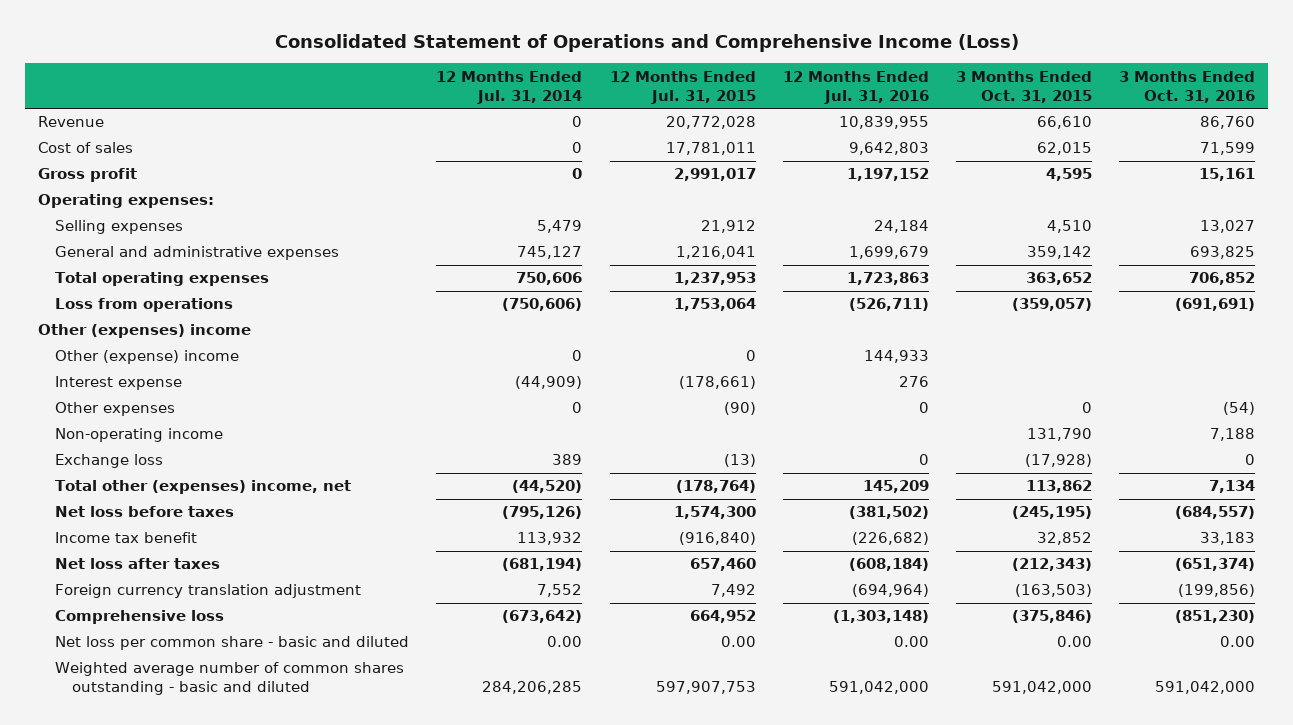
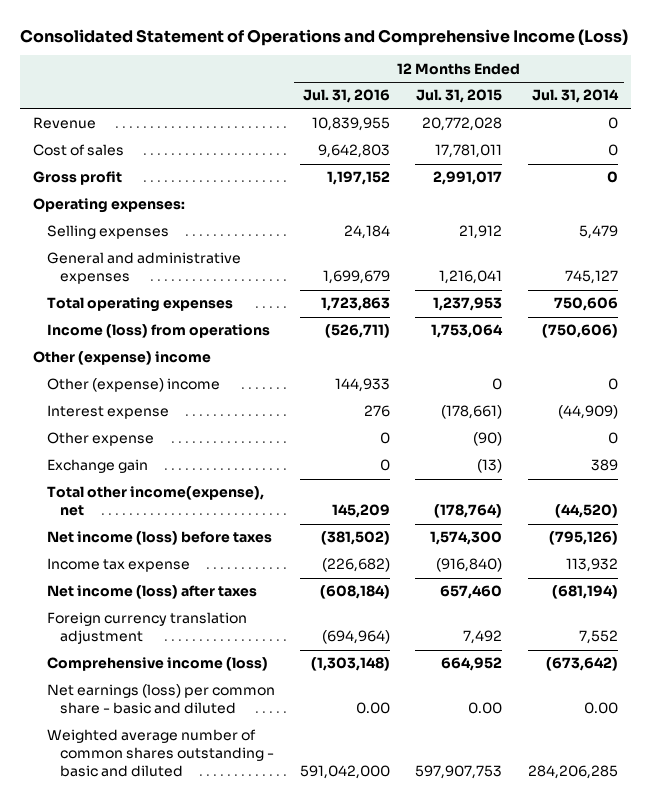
- | 12 Months Ended Jul. 31, 2014 | 12 Months Ended Jul. 31, 2015 | 12 Months Ended Jul. 31, 2016 | 3 Months Ended Oct. 31, 2015 | 3 Months Ended Oct. 31, 2016
+ | 12 Months Ended Jul. 31, 2016 | 12 Months Ended Jul. 31, 2015 | 12 Months Ended Jul. 31, 2014
- Loss from operations | (750,606) | 1,753,064 | (526,711) | (359,057) | (691,691)
- Other (expenses) income
+ Income (loss) from operations | (526,711) | 1,753,064 | (750,606)
+ Other (expense) income
- Other expenses | 0 | (90) | 0 | 0 | (54)
- Non-operating income | | | | 131,790 | 7,188
- Exchange loss | 389 | (13) | 0 | (17,928) | 0
- Total other (expenses) income, net | (44,520) | (178,764) | 145,209 | 113,862 | 7,134
- Net loss before taxes | (795,126) | 1,574,300 | (381,502) | (245,195) | (684,557)
- Income tax benefit | 113,932 | (916,840) | (226,682) | 32,852 | 33,183
- Net loss after taxes | (681,194) | 657,460 | (608,184) | (212,343) | (651,374)
+ Other expense | 0 | (90) | 0
+ Exchange gain | 0 | (13) | 389
+ Total other income(expense), net | 145,209 | (178,764) | (44,520)
+ Net income (loss) before taxes | (381,502) | 1,574,300 | (795,126)
+ Income tax expense | (226,682) | (916,840) | 113,932
+ Net income (loss) after taxes | (608,184) | 657,460 | (681,194)
- Comprehensive loss | (673,642) | 664,952 | (1,303,148) | (375,846) | (851,230)
- Net loss per common share - basic and diluted | 0.00 | 0.00 | 0.00 | 0.00 | 0.00
+ Comprehensive income (loss) | (1,303,148) | 664,952 | (673,642)
+ Net earnings (loss) per common share - basic and diluted | 0.00 | 0.00 | 0.00

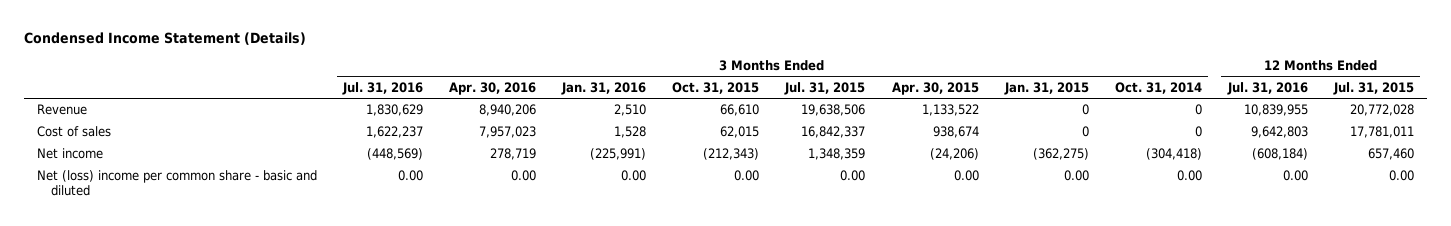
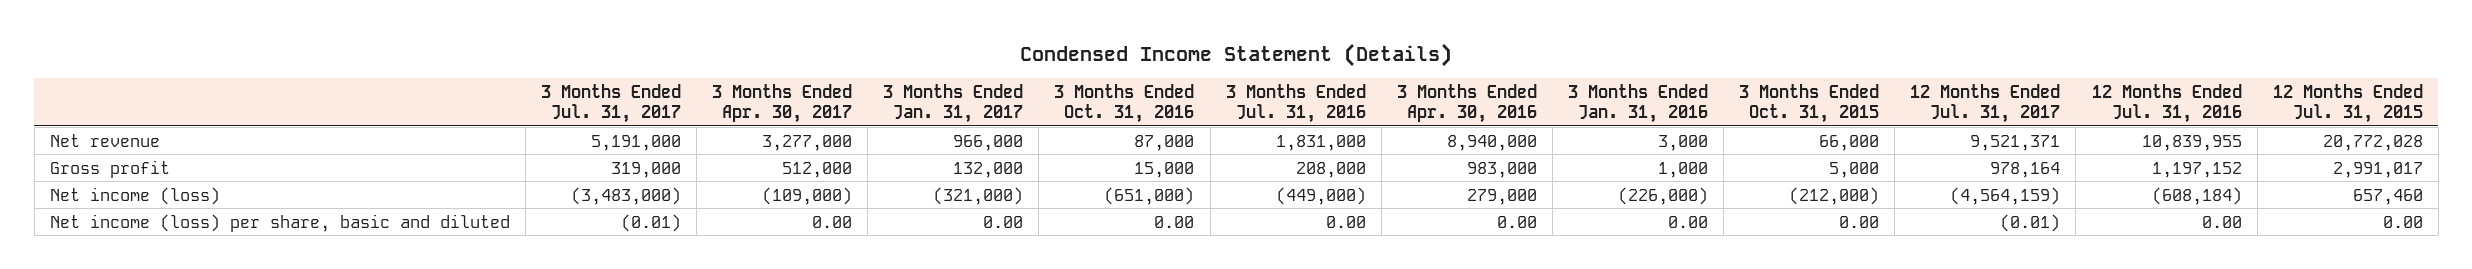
- | 3 Months Ended Jul. 31, 2016 | 3 Months Ended Apr. 30, 2016 | 3 Months Ended Jan. 31, 2016 | 3 Months Ended Oct. 31, 2015 | 3 Months Ended Jul. 31, 2015 | 3 Months Ended Apr. 30, 2015 | 3 Months Ended Jan. 31, 2015 | 3 Months Ended Oct. 31, 2014 | 12 Months Ended Jul. 31, 2016 | 12 Months Ended Jul. 31, 2015
+ | 3 Months Ended Jul. 31, 2017 | 3 Months Ended Apr. 30, 2017 | 3 Months Ended Jan. 31, 2017 | 3 Months Ended Oct. 31, 2016 | 3 Months Ended Jul. 31, 2016 | 3 Months Ended Apr. 30, 2016 | 3 Months Ended Jan. 31, 2016 | 3 Months Ended Oct. 31, 2015 | 12 Months Ended Jul. 31, 2017 | 12 Months Ended Jul. 31, 2016 | 12 Months Ended Jul. 31, 2015
- Revenue | 1,830,629 | 8,940,206 | 2,510 | 66,610 | 19,638,506 | 1,133,522 | 0 | 0 | 10,839,955 | 20,772,028
- Cost of sales | 1,622,237 | 7,957,023 | 1,528 | 62,015 | 16,842,337 | 938,674 | 0 | 0 | 9,642,803 | 17,781,011
- Net income | (448,569) | 278,719 | (225,991) | (212,343) | 1,348,359 | (24,206) | (362,275) | (304,418) | (608,184) | 657,460
- Net (loss) income per common share - basic and diluted | 0.00 | 0.00 | 0.00 | 0.00 | 0.00 | 0.00 | 0.00 | 0.00 | 0.00 | 0.00
+ Net revenue | 5,191,000 | 3,277,000 | 966,000 | 87,000 | 1,831,000 | 8,940,000 | 3,000 | 66,000 | 9,521,371 | 10,839,955 | 20,772,028
+ Gross profit | 319,000 | 512,000 | 132,000 | 15,000 | 208,000 | 983,000 | 1,000 | 5,000 | 978,164 | 1,197,152 | 2,991,017
+ Net income (loss) | (3,483,000) | (109,000) | (321,000) | (651,000) | (449,000) | 279,000 | (226,000) | (212,000) | (4,564,159) | (608,184) | 657,460
+ Net income (loss) per share, basic and diluted | (0.01) | 0.00 | 0.00 | 0.00 | 0.00 | 0.00 | 0.00 | 0.00 | (0.01) | 0.00 | 0.00

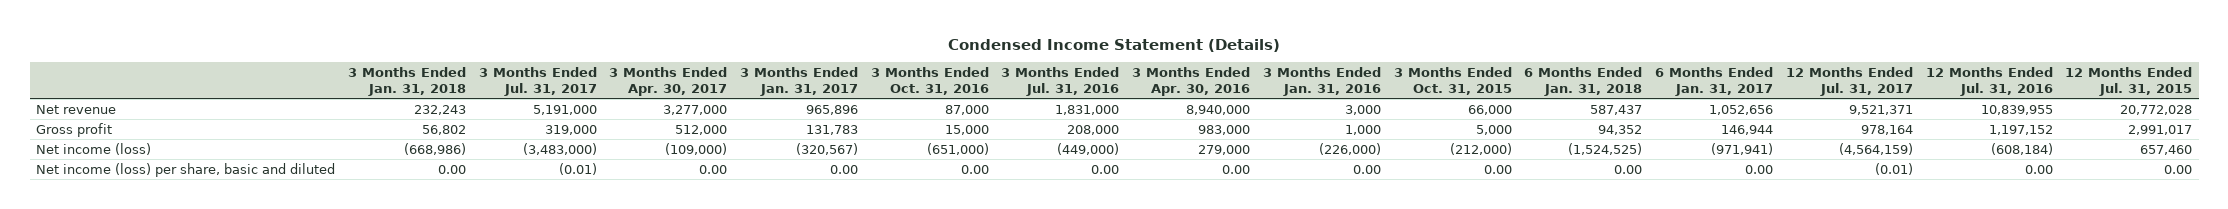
- | 3 Months Ended Jul. 31, 2017 | 3 Months Ended Apr. 30, 2017 | 3 Months Ended Jan. 31, 2017 | 3 Months Ended Oct. 31, 2016 | 3 Months Ended Jul. 31, 2016 | 3 Months Ended Apr. 30, 2016 | 3 Months Ended Jan. 31, 2016 | 3 Months Ended Oct. 31, 2015 | 12 Months Ended Jul. 31, 2017 | 12 Months Ended Jul. 31, 2016 | 12 Months Ended Jul. 31, 2015
+ | 3 Months Ended Jan. 31, 2018 | 3 Months Ended Jul. 31, 2017 | 3 Months Ended Apr. 30, 2017 | 3 Months Ended Jan. 31, 2017 | 3 Months Ended Oct. 31, 2016 | 3 Months Ended Jul. 31, 2016 | 3 Months Ended Apr. 30, 2016 | 3 Months Ended Jan. 31, 2016 | 3 Months Ended Oct. 31, 2015 | 6 Months Ended Jan. 31, 2018 | 6 Months Ended Jan. 31, 2017 | 12 Months Ended Jul. 31, 2017 | 12 Months Ended Jul. 31, 2016 | 12 Months Ended Jul. 31, 2015
- Net revenue | 5,191,000 | 3,277,000 | 966,000 | 87,000 | 1,831,000 | 8,940,000 | 3,000 | 66,000 | 9,521,371 | 10,839,955 | 20,772,028
- Gross profit | 319,000 | 512,000 | 132,000 | 15,000 | 208,000 | 983,000 | 1,000 | 5,000 | 978,164 | 1,197,152 | 2,991,017
- Net income (loss) | (3,483,000) | (109,000) | (321,000) | (651,000) | (449,000) | 279,000 | (226,000) | (212,000) | (4,564,159) | (608,184) | 657,460
+ Net revenue | 232,243 | 5,191,000 | 3,277,000 | 965,896 | 87,000 | 1,831,000 | 8,940,000 | 3,000 | 66,000 | 587,437 | 1,052,656 | 9,521,371 | 10,839,955 | 20,772,028
+ Gross profit | 56,802 | 319,000 | 512,000 | 131,783 | 15,000 | 208,000 | 983,000 | 1,000 | 5,000 | 94,352 | 146,944 | 978,164 | 1,197,152 | 2,991,017
+ Net income (loss) | (668,986) | (3,483,000) | (109,000) | (320,567) | (651,000) | (449,000) | 279,000 | (226,000) | (212,000) | (1,524,525) | (971,941) | (4,564,159) | (608,184) | 657,460

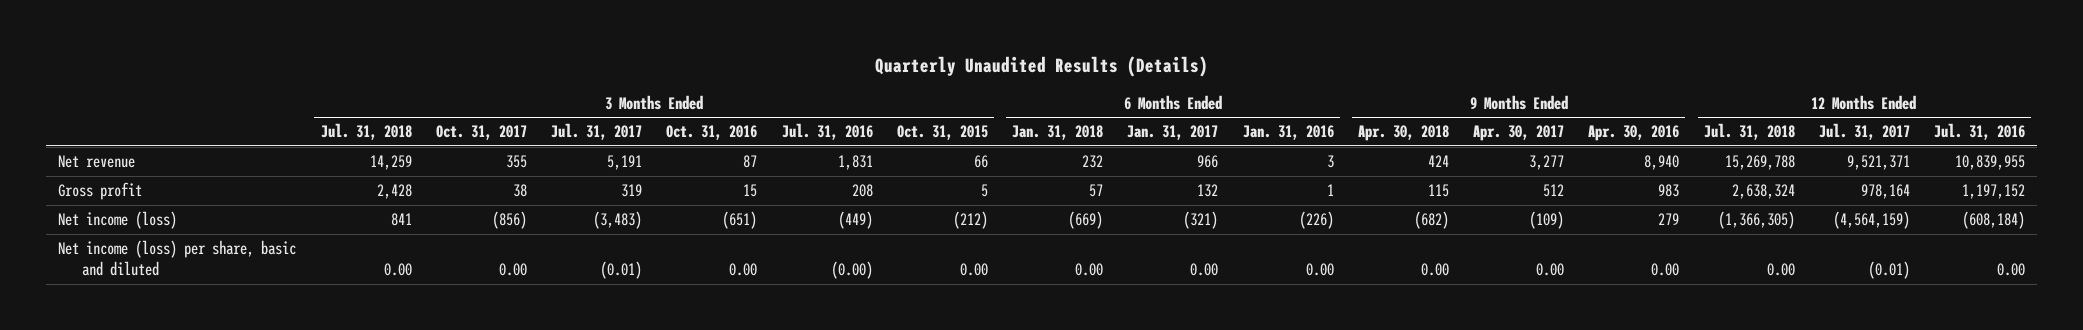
- Condensed Income Statement (Details)
+ Quarterly Unaudited Results (Details)
- | 3 Months Ended Jan. 31, 2018 | 3 Months Ended Jul. 31, 2017 | 3 Months Ended Apr. 30, 2017 | 3 Months Ended Jan. 31, 2017 | 3 Months Ended Oct. 31, 2016 | 3 Months Ended Jul. 31, 2016 | 3 Months Ended Apr. 30, 2016 | 3 Months Ended Jan. 31, 2016 | 3 Months Ended Oct. 31, 2015 | 6 Months Ended Jan. 31, 2018 | 6 Months Ended Jan. 31, 2017 | 12 Months Ended Jul. 31, 2017 | 12 Months Ended Jul. 31, 2016 | 12 Months Ended Jul. 31, 2015
+ | 3 Months Ended Jul. 31, 2018 | 3 Months Ended Oct. 31, 2017 | 3 Months Ended Jul. 31, 2017 | 3 Months Ended Oct. 31, 2016 | 3 Months Ended Jul. 31, 2016 | 3 Months Ended Oct. 31, 2015 | 6 Months Ended Jan. 31, 2018 | 6 Months Ended Jan. 31, 2017 | 6 Months Ended Jan. 31, 2016 | 9 Months Ended Apr. 30, 2018 | 9 Months Ended Apr. 30, 2017 | 9 Months Ended Apr. 30, 2016 | 12 Months Ended Jul. 31, 2018 | 12 Months Ended Jul. 31, 2017 | 12 Months Ended Jul. 31, 2016
- Net revenue | 232,243 | 5,191,000 | 3,277,000 | 965,896 | 87,000 | 1,831,000 | 8,940,000 | 3,000 | 66,000 | 587,437 | 1,052,656 | 9,521,371 | 10,839,955 | 20,772,028
- Gross profit | 56,802 | 319,000 | 512,000 | 131,783 | 15,000 | 208,000 | 983,000 | 1,000 | 5,000 | 94,352 | 146,944 | 978,164 | 1,197,152 | 2,991,017
- Net income (loss) | (668,986) | (3,483,000) | (109,000) | (320,567) | (651,000) | (449,000) | 279,000 | (226,000) | (212,000) | (1,524,525) | (971,941) | (4,564,159) | (608,184) | 657,460
- Net income (loss) per share, basic and diluted | 0.00 | (0.01) | 0.00 | 0.00 | 0.00 | 0.00 | 0.00 | 0.00 | 0.00 | 0.00 | 0.00 | (0.01) | 0.00 | 0.00
+ Net revenue | 14,259 | 355 | 5,191 | 87 | 1,831 | 66 | 232 | 966 | 3 | 424 | 3,277 | 8,940 | 15,269,788 | 9,521,371 | 10,839,955
+ Gross profit | 2,428 | 38 | 319 | 15 | 208 | 5 | 57 | 132 | 1 | 115 | 512 | 983 | 2,638,324 | 978,164 | 1,197,152
+ Net income (loss) | 841 | (856) | (3,483) | (651) | (449) | (212) | (669) | (321) | (226) | (682) | (109) | 279 | (1,366,305) | (4,564,159) | (608,184)
+ Net income (loss) per share, basic and diluted | 0.00 | 0.00 | (0.01) | 0.00 | (0.00) | 0.00 | 0.00 | 0.00 | 0.00 | 0.00 | 0.00 | 0.00 | 0.00 | (0.01) | 0.00

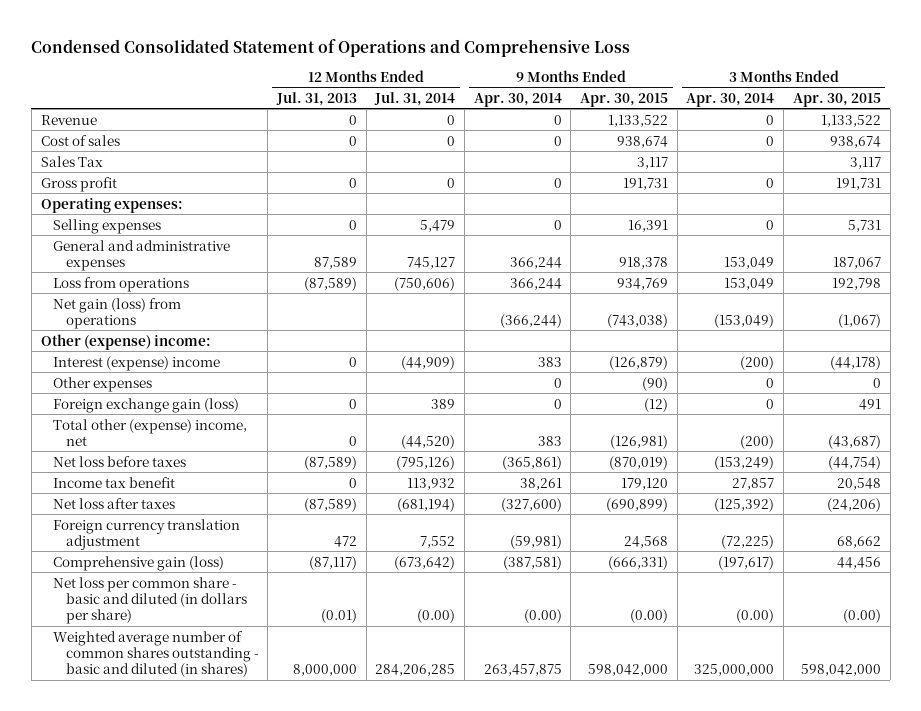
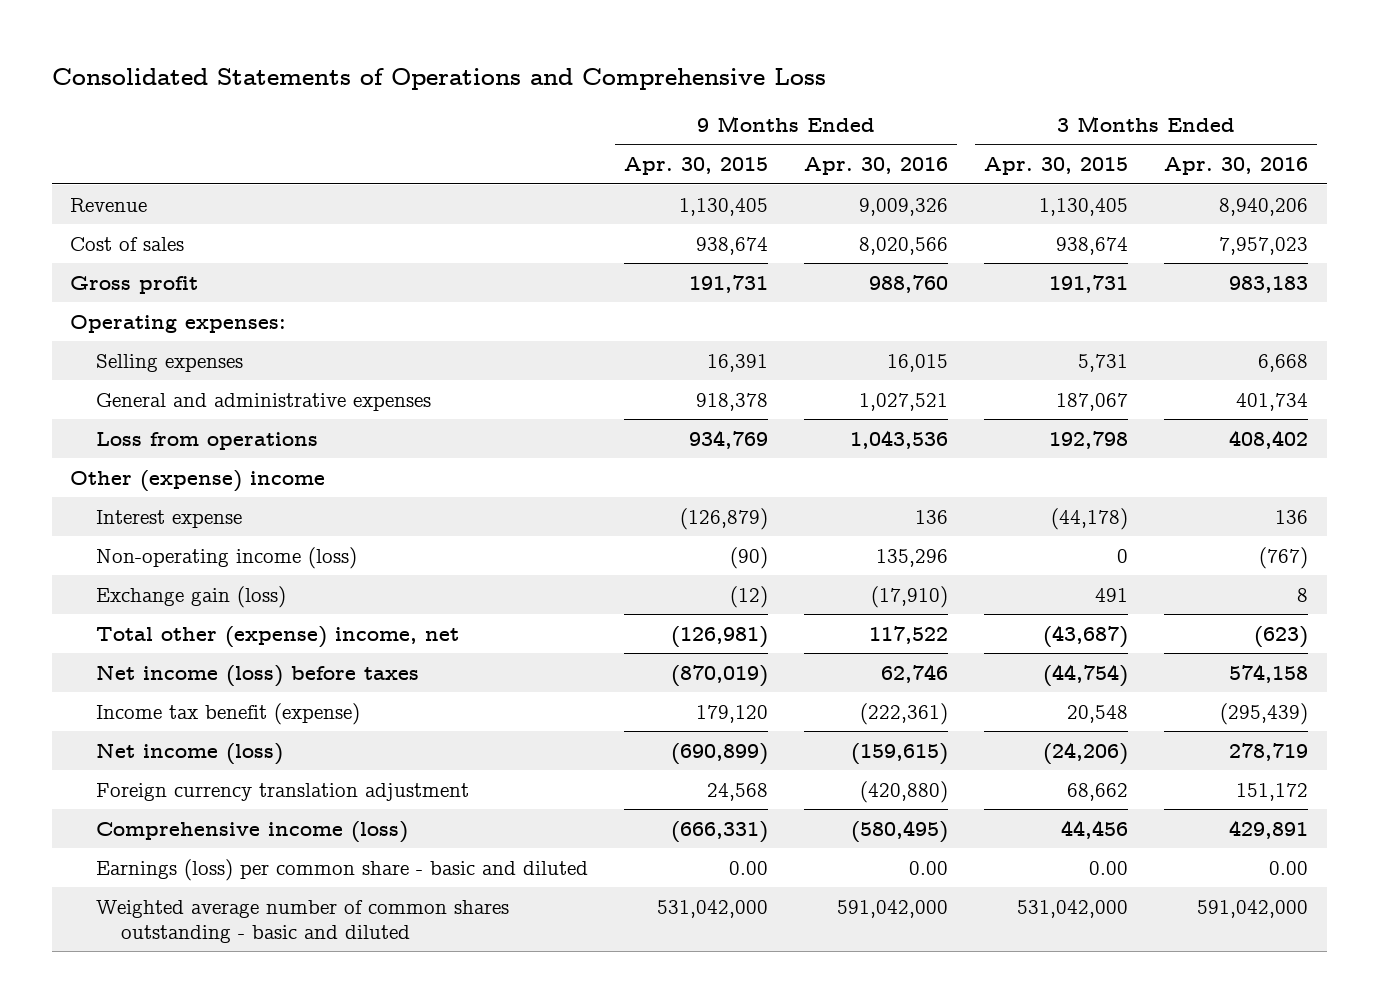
- Condensed Consolidated Statement of Operations and Comprehensive Loss
+ Consolidated Statements of Operations and Comprehensive Loss
- | 12 Months Ended Jul. 31, 2013 | 12 Months Ended Jul. 31, 2014 | 9 Months Ended Apr. 30, 2014 | 9 Months Ended Apr. 30, 2015 | 3 Months Ended Apr. 30, 2014 | 3 Months Ended Apr. 30, 2015
+ | 9 Months Ended Apr. 30, 2015 | 9 Months Ended Apr. 30, 2016 | 3 Months Ended Apr. 30, 2015 | 3 Months Ended Apr. 30, 2016
- Revenue | 0 | 0 | 0 | 1,133,522 | 0 | 1,133,522
+ Revenue | 1,130,405 | 9,009,326 | 1,130,405 | 8,940,206
- Sales Tax | | | | 3,117 | | 3,117
- Net gain (loss) from operations | | | (366,244) | (743,038) | (153,049) | (1,067)
- Other (expense) income:
- Interest (expense) income | 0 | (44,909) | 383 | (126,879) | (200) | (44,178)
- Other expenses | | | 0 | (90) | 0 | 0
- Foreign exchange gain (loss) | 0 | 389 | 0 | (12) | 0 | 491
+ Other (expense) income
+ Interest expense | (126,879) | 136 | (44,178) | 136
+ Non-operating income (loss) | (90) | 135,296 | 0 | (767)
+ Exchange gain (loss) | (12) | (17,910) | 491 | 8
- Net loss before taxes | (87,589) | (795,126) | (365,861) | (870,019) | (153,249) | (44,754)
- Income tax benefit | 0 | 113,932 | 38,261 | 179,120 | 27,857 | 20,548
- Net loss after taxes | (87,589) | (681,194) | (327,600) | (690,899) | (125,392) | (24,206)
+ Net income (loss) before taxes | (870,019) | 62,746 | (44,754) | 574,158
+ Income tax benefit (expense) | 179,120 | (222,361) | 20,548 | (295,439)
+ Net income (loss) | (690,899) | (159,615) | (24,206) | 278,719
- Comprehensive gain (loss) | (87,117) | (673,642) | (387,581) | (666,331) | (197,617) | 44,456
- Net loss per common share - basic and diluted (in dollars per share) | (0.01) | (0.00) | (0.00) | (0.00) | (0.00) | (0.00)
- Weighted average number of common shares outstanding - basic and diluted (in shares) | 8,000,000 | 284,206,285 | 263,457,875 | 598,042,000 | 325,000,000 | 598,042,000
+ Comprehensive income (loss) | (666,331) | (580,495) | 44,456 | 429,891
+ Earnings (loss) per common share - basic and diluted | 0.00 | 0.00 | 0.00 | 0.00
+ Weighted average number of common shares outstanding - basic and diluted | 531,042,000 | 591,042,000 | 531,042,000 | 591,042,000

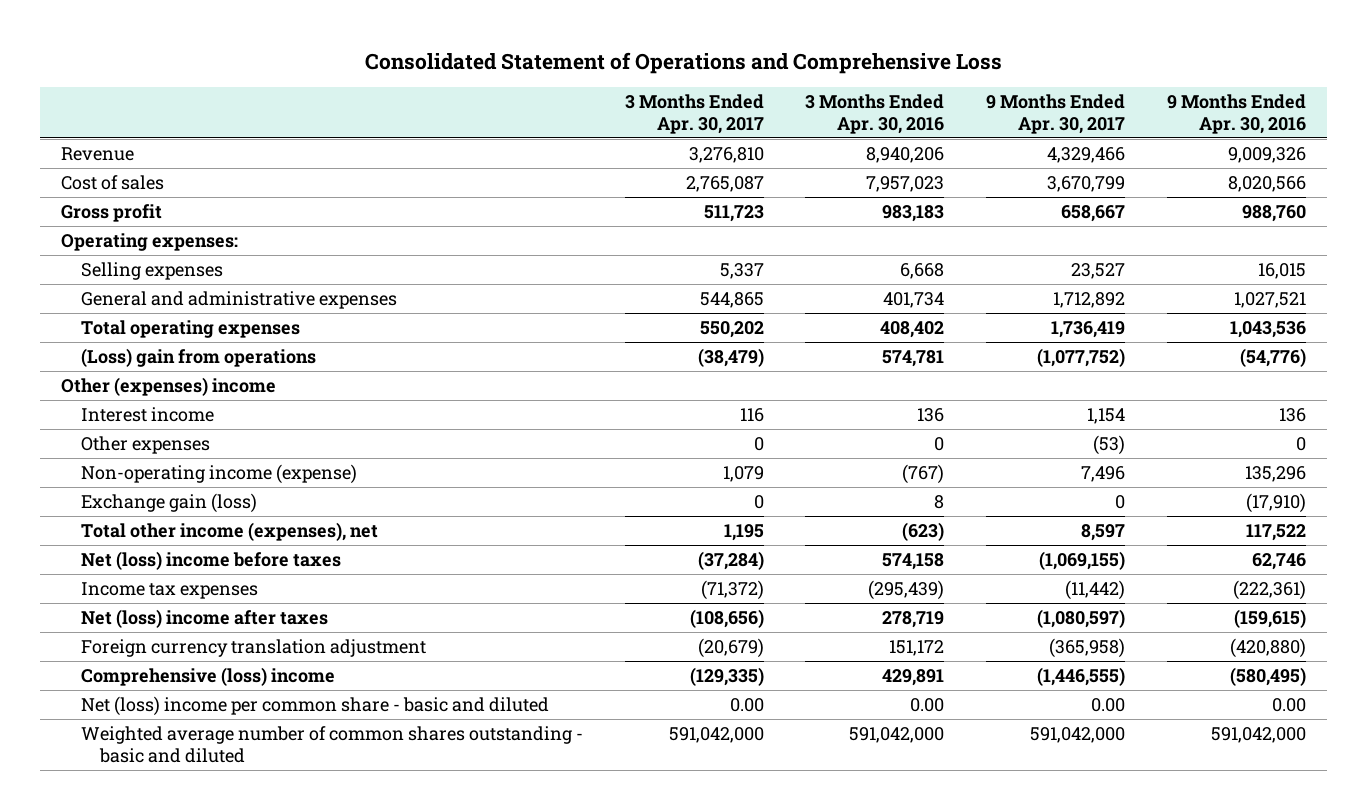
- Consolidated Statements of Operations and Comprehensive Loss
+ Consolidated Statement of Operations and Comprehensive Loss
- | 9 Months Ended Apr. 30, 2015 | 9 Months Ended Apr. 30, 2016 | 3 Months Ended Apr. 30, 2015 | 3 Months Ended Apr. 30, 2016
+ | 3 Months Ended Apr. 30, 2017 | 3 Months Ended Apr. 30, 2016 | 9 Months Ended Apr. 30, 2017 | 9 Months Ended Apr. 30, 2016
- Loss from operations | 934,769 | 1,043,536 | 192,798 | 408,402
- Other (expense) income
- Interest expense | (126,879) | 136 | (44,178) | 136
- Non-operating income (loss) | (90) | 135,296 | 0 | (767)
+ Total operating expenses | 550,202 | 408,402 | 1,736,419 | 1,043,536
+ (Loss) gain from operations | (38,479) | 574,781 | (1,077,752) | (54,776)
+ Other (expenses) income
+ Interest income | 116 | 136 | 1,154 | 136
+ Other expenses | 0 | 0 | (53) | 0
+ Non-operating income (expense) | 1,079 | (767) | 7,496 | 135,296
- Total other (expense) income, net | (126,981) | 117,522 | (43,687) | (623)
- Net income (loss) before taxes | (870,019) | 62,746 | (44,754) | 574,158
- Income tax benefit (expense) | 179,120 | (222,361) | 20,548 | (295,439)
- Net income (loss) | (690,899) | (159,615) | (24,206) | 278,719
+ Total other income (expenses), net | 1,195 | (623) | 8,597 | 117,522
+ Net (loss) income before taxes | (37,284) | 574,158 | (1,069,155) | 62,746
+ Income tax expenses | (71,372) | (295,439) | (11,442) | (222,361)
+ Net (loss) income after taxes | (108,656) | 278,719 | (1,080,597) | (159,615)
- Comprehensive income (loss) | (666,331) | (580,495) | 44,456 | 429,891
- Earnings (loss) per common share - basic and diluted | 0.00 | 0.00 | 0.00 | 0.00
+ Comprehensive (loss) income | (129,335) | 429,891 | (1,446,555) | (580,495)
+ Net (loss) income per common share - basic and diluted | 0.00 | 0.00 | 0.00 | 0.00

